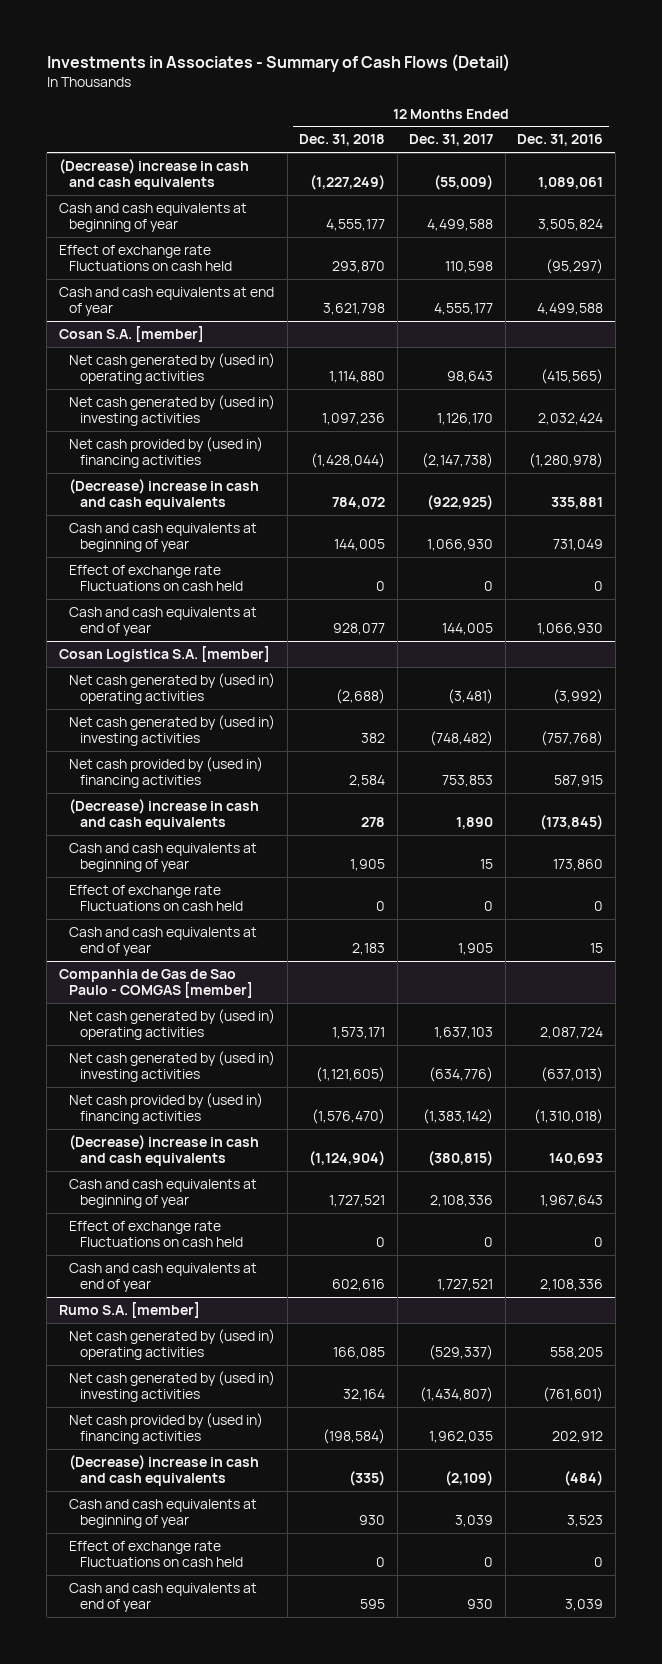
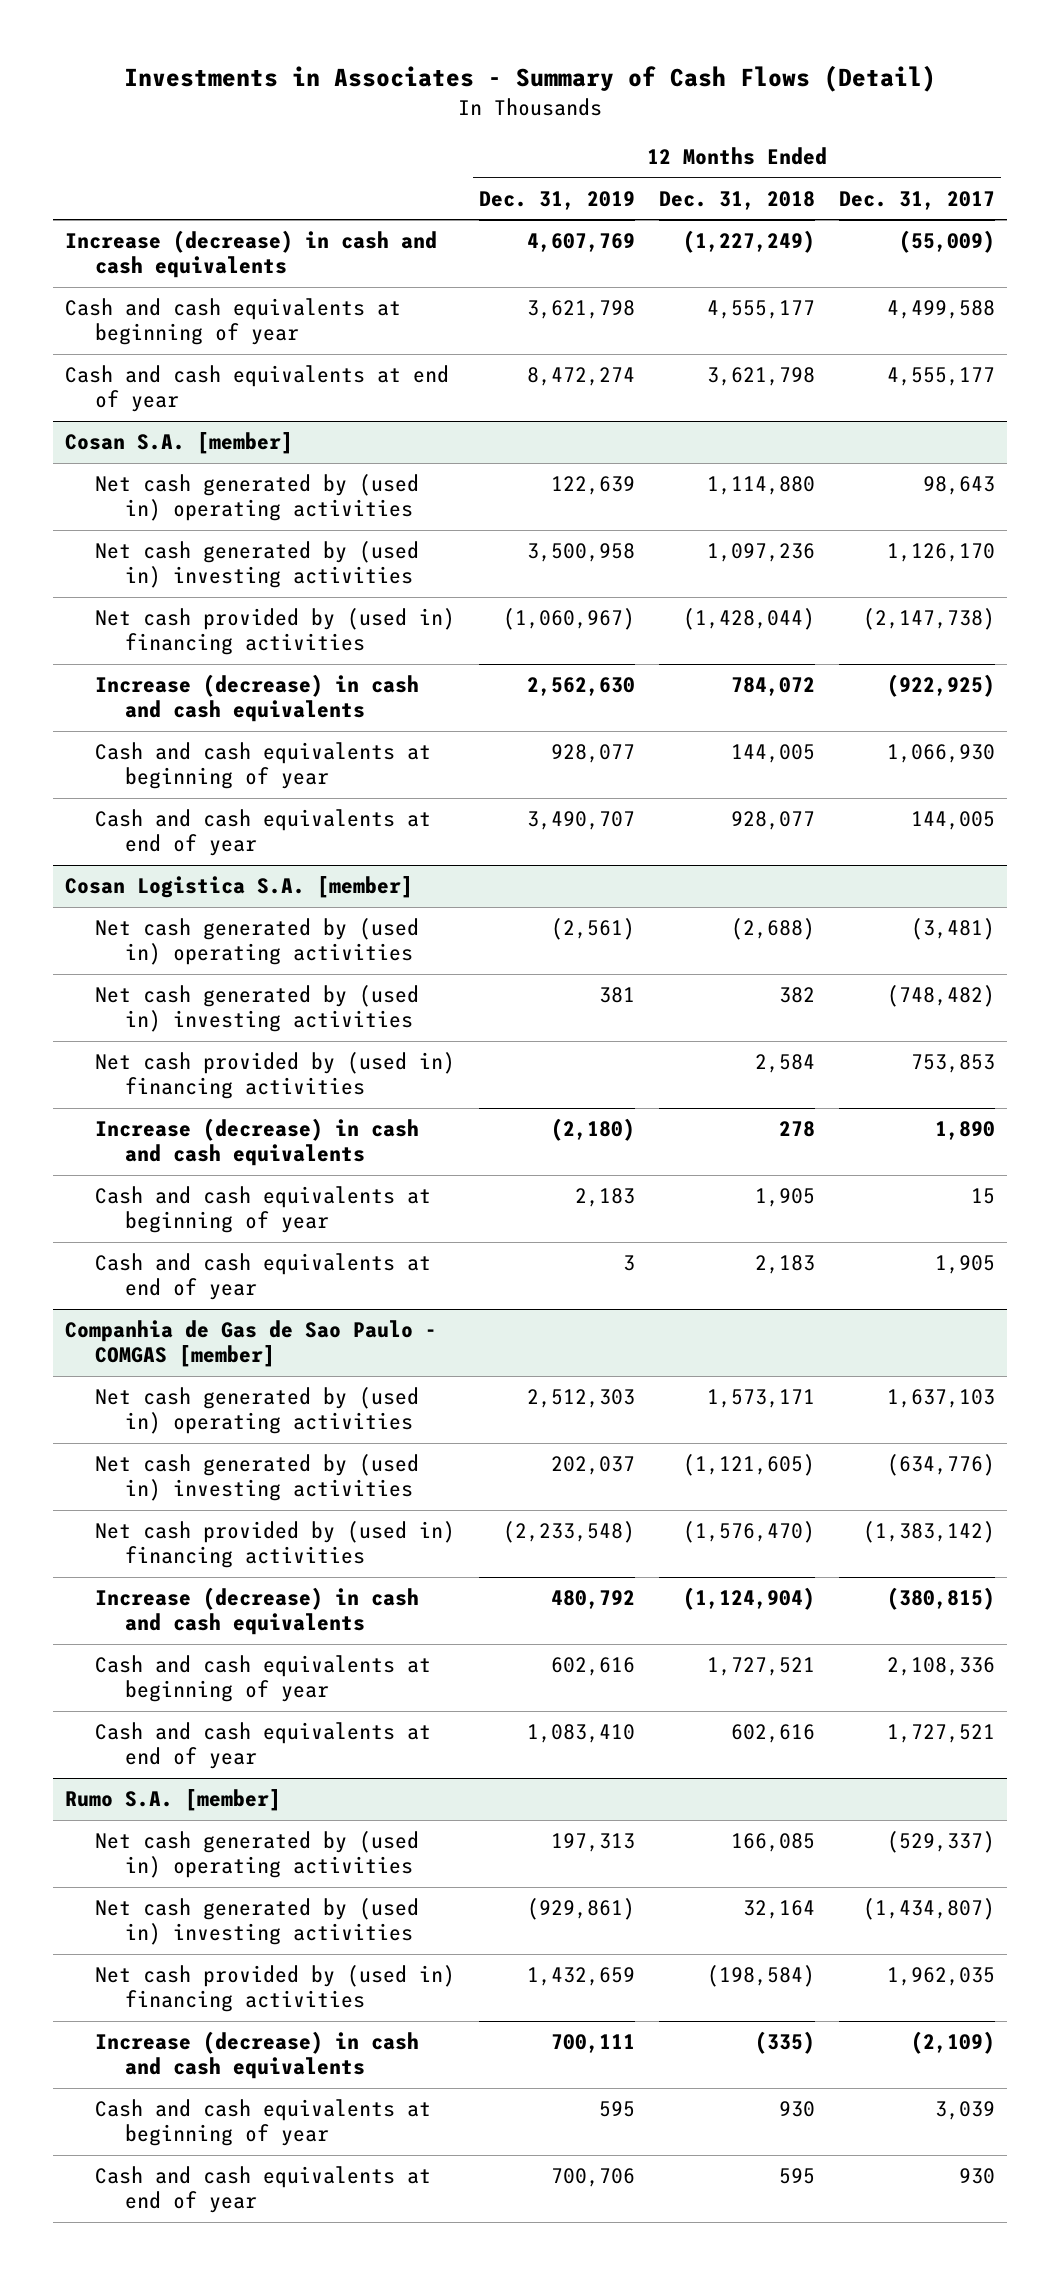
- | 12 Months Ended Dec. 31, 2018 | 12 Months Ended Dec. 31, 2017 | 12 Months Ended Dec. 31, 2016
+ | 12 Months Ended Dec. 31, 2019 | 12 Months Ended Dec. 31, 2018 | 12 Months Ended Dec. 31, 2017
- (Decrease) increase in cash and cash equivalents | (1,227,249) | (55,009) | 1,089,061
+ Increase (decrease) in cash and cash equivalents | 4,607,769 | (1,227,249) | (55,009)
- Effect of exchange rate Fluctuations on cash held | 293,870 | 110,598 | (95,297)
@ Cosan S.A. [member]
- (Decrease) increase in cash and cash equivalents | 784,072 | (922,925) | 335,881
+ Increase (decrease) in cash and cash equivalents | 2,562,630 | 784,072 | (922,925)
- Effect of exchange rate Fluctuations on cash held | 0 | 0 | 0
@ Cosan Logistica S.A. [member]
- (Decrease) increase in cash and cash equivalents | 278 | 1,890 | (173,845)
+ Increase (decrease) in cash and cash equivalents | (2,180) | 278 | 1,890
- Effect of exchange rate Fluctuations on cash held | 0 | 0 | 0
@ Companhia de Gas de Sao Paulo - COMGAS [member]
- (Decrease) increase in cash and cash equivalents | (1,124,904) | (380,815) | 140,693
+ Increase (decrease) in cash and cash equivalents | 480,792 | (1,124,904) | (380,815)
- Effect of exchange rate Fluctuations on cash held | 0 | 0 | 0
@ Rumo S.A. [member]
- (Decrease) increase in cash and cash equivalents | (335) | (2,109) | (484)
+ Increase (decrease) in cash and cash equivalents | 700,111 | (335) | (2,109)
- Effect of exchange rate Fluctuations on cash held | 0 | 0 | 0

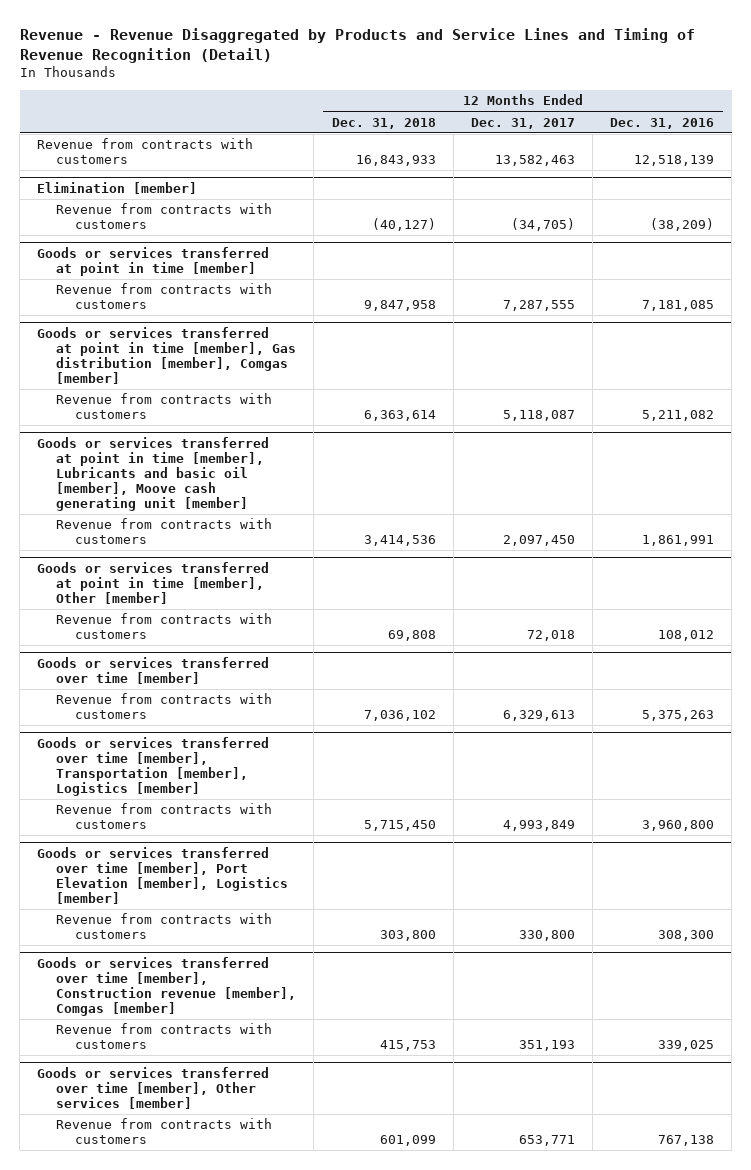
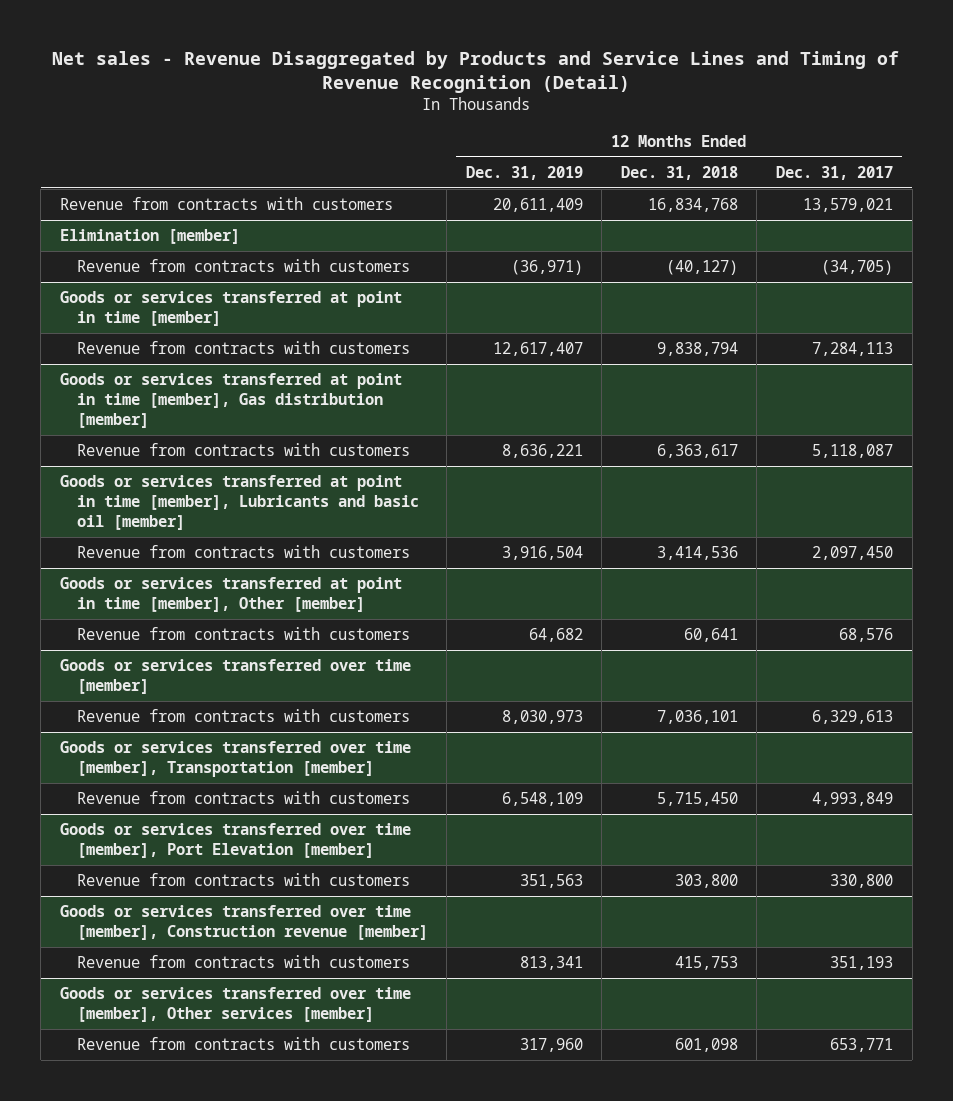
- Revenue - Revenue Disaggregated by Products and Service Lines and Timing of Revenue Recognition (Detail)
+ Net sales - Revenue Disaggregated by Products and Service Lines and Timing of Revenue Recognition (Detail)
- | 12 Months Ended Dec. 31, 2018 | 12 Months Ended Dec. 31, 2017 | 12 Months Ended Dec. 31, 2016
+ | 12 Months Ended Dec. 31, 2019 | 12 Months Ended Dec. 31, 2018 | 12 Months Ended Dec. 31, 2017
- Revenue from contracts with customers | 16,843,933 | 13,582,463 | 12,518,139
+ Revenue from contracts with customers | 20,611,409 | 16,834,768 | 13,579,021
@ Goods or services transferred at point in time [member]
- Revenue from contracts with customers | 9,847,958 | 7,287,555 | 7,181,085
- Goods or services transferred at point in time [member], Gas distribution [member], Comgas [member]
- Revenue from contracts with customers | 6,363,614 | 5,118,087 | 5,211,082
- Goods or services transferred at point in time [member], Lubricants and basic oil [member], Moove cash generating unit [member]
@ Goods or services transferred at point in time [member]
+ Revenue from contracts with customers | 12,617,407 | 9,838,794 | 7,284,113
+ Goods or services transferred at point in time [member], Gas distribution [member]
+ Revenue from contracts with customers | 8,636,221 | 6,363,617 | 5,118,087
+ Goods or services transferred at point in time [member], Lubricants and basic oil [member]
@ Goods or services transferred at point in time [member], Other [member]
- Revenue from contracts with customers | 69,808 | 72,018 | 108,012
+ Revenue from contracts with customers | 64,682 | 60,641 | 68,576
@ Goods or services transferred over time [member]
- Revenue from contracts with customers | 7,036,102 | 6,329,613 | 5,375,263
- Goods or services transferred over time [member], Transportation [member], Logistics [member]
@ Goods or services transferred over time [member]
+ Revenue from contracts with customers | 8,030,973 | 7,036,101 | 6,329,613
+ Goods or services transferred over time [member], Transportation [member]
- Goods or services transferred over time [member], Port Elevation [member], Logistics [member]
+ Goods or services transferred over time [member], Port Elevation [member]
- Goods or services transferred over time [member], Construction revenue [member], Comgas [member]
+ Goods or services transferred over time [member], Construction revenue [member]
@ Goods or services transferred over time [member], Other services [member]
- Revenue from contracts with customers | 601,099 | 653,771 | 767,138
+ Revenue from contracts with customers | 317,960 | 601,098 | 653,771

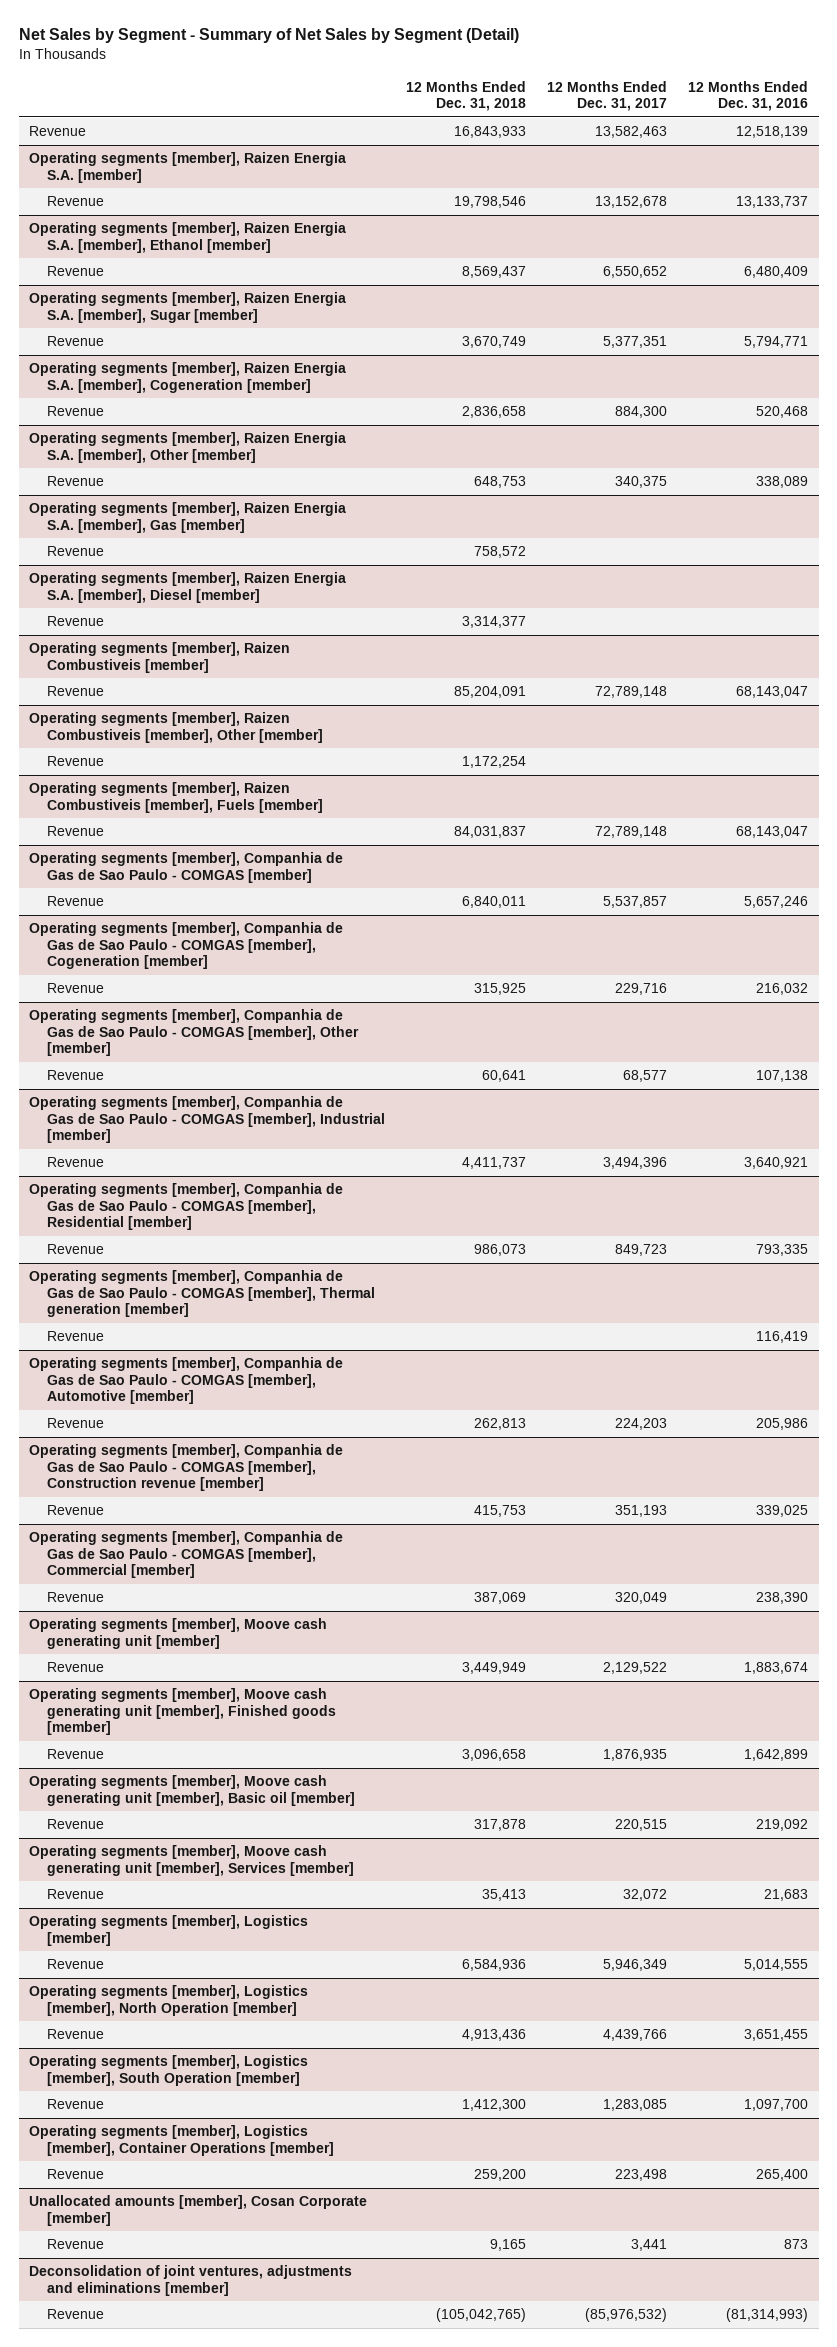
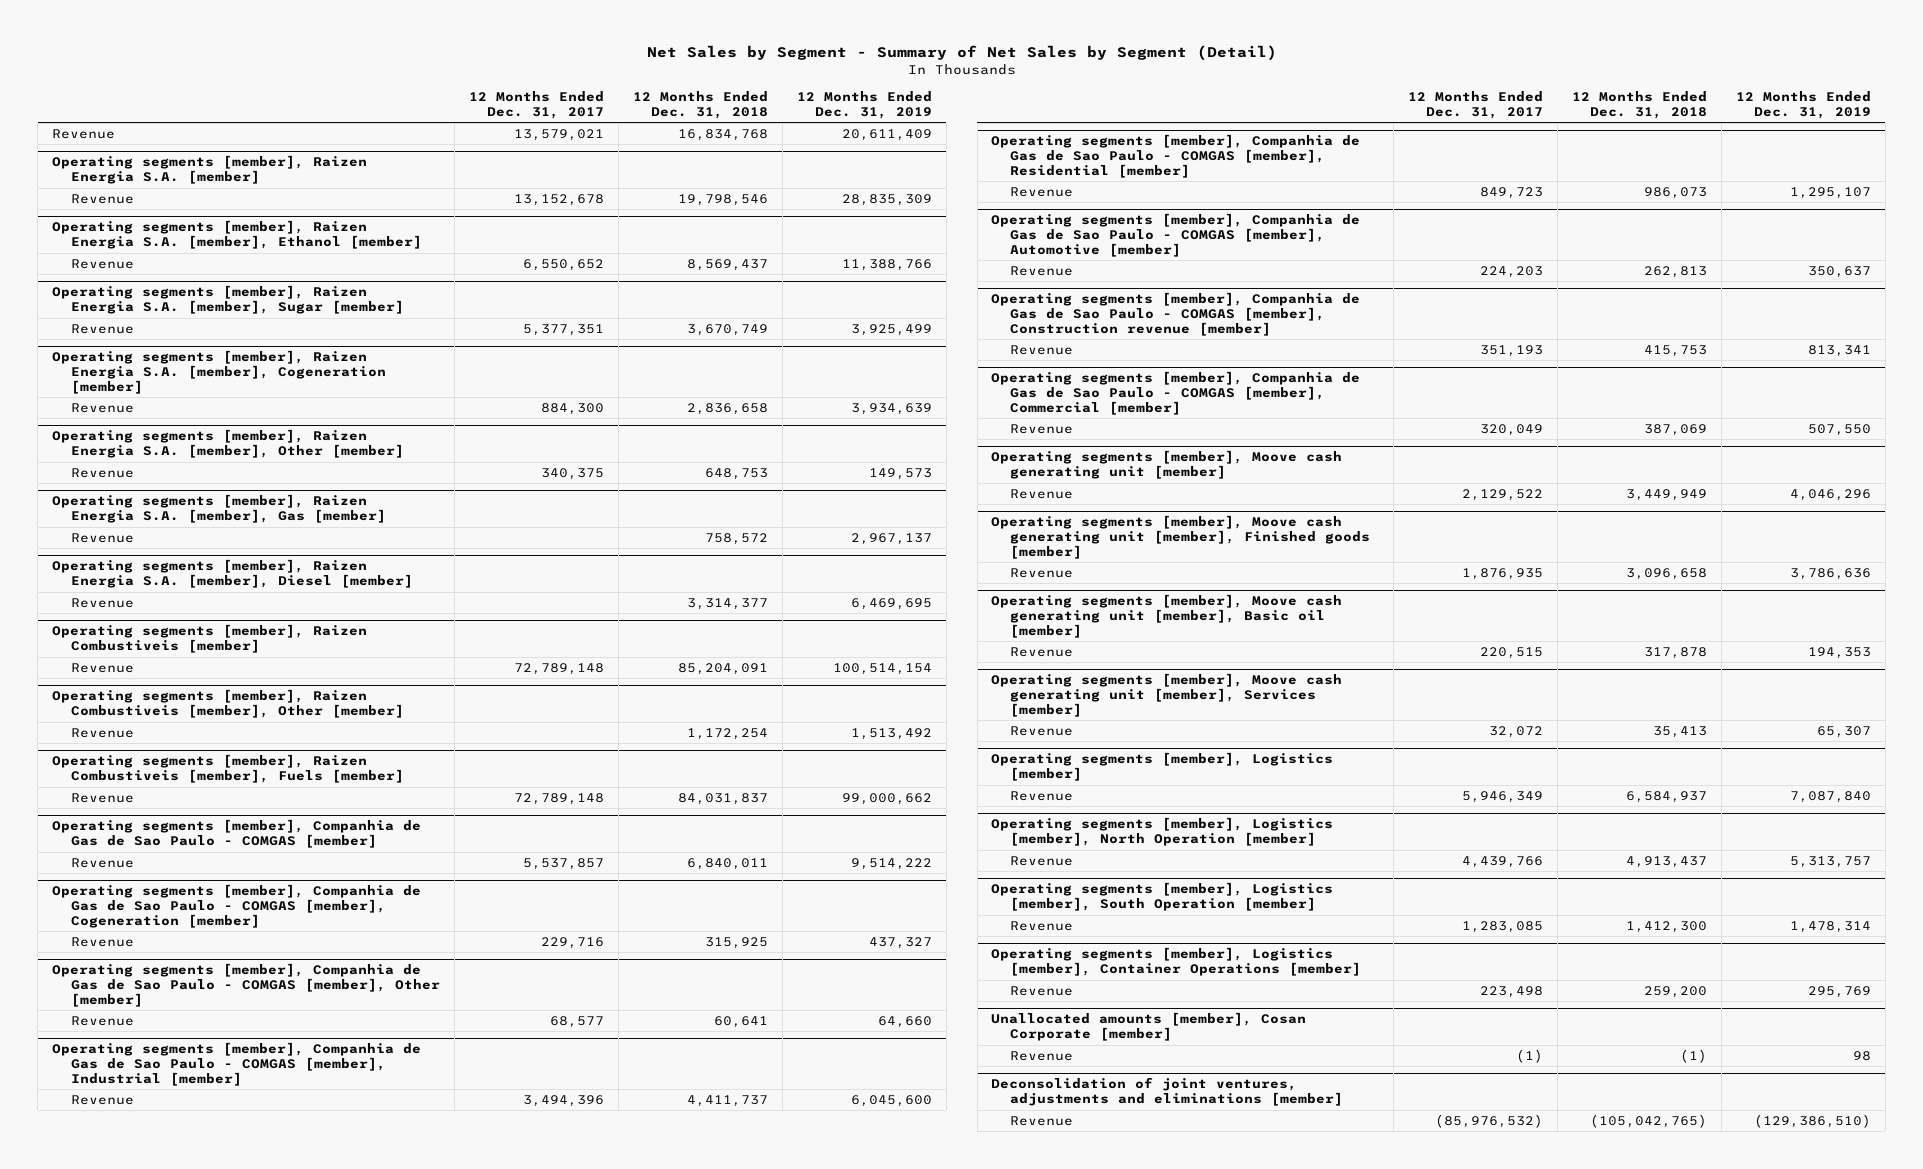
- | 12 Months Ended Dec. 31, 2018 | 12 Months Ended Dec. 31, 2017 | 12 Months Ended Dec. 31, 2016
+ | 12 Months Ended Dec. 31, 2017 | 12 Months Ended Dec. 31, 2018 | 12 Months Ended Dec. 31, 2019
- Revenue | 16,843,933 | 13,582,463 | 12,518,139
+ Revenue | 13,579,021 | 16,834,768 | 20,611,409
- Operating segments [member], Companhia de Gas de Sao Paulo - COMGAS [member], Thermal generation [member]
- Revenue | | | 116,419
@ Operating segments [member], Logistics [member]
- Revenue | 6,584,936 | 5,946,349 | 5,014,555
+ Revenue | 5,946,349 | 6,584,937 | 7,087,840
@ Operating segments [member], Logistics [member], North Operation [member]
- Revenue | 4,913,436 | 4,439,766 | 3,651,455
+ Revenue | 4,439,766 | 4,913,437 | 5,313,757
@ Unallocated amounts [member], Cosan Corporate [member]
- Revenue | 9,165 | 3,441 | 873
+ Revenue | (1) | (1) | 98

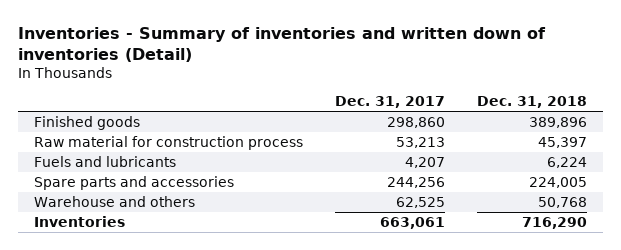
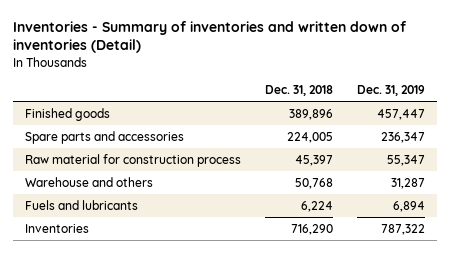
- | Dec. 31, 2017 | Dec. 31, 2018
+ | Dec. 31, 2018 | Dec. 31, 2019
moved down: Raw material for construction process | 45,397 | 55,347
moved down: Fuels and lubricants | 6,224 | 6,894

